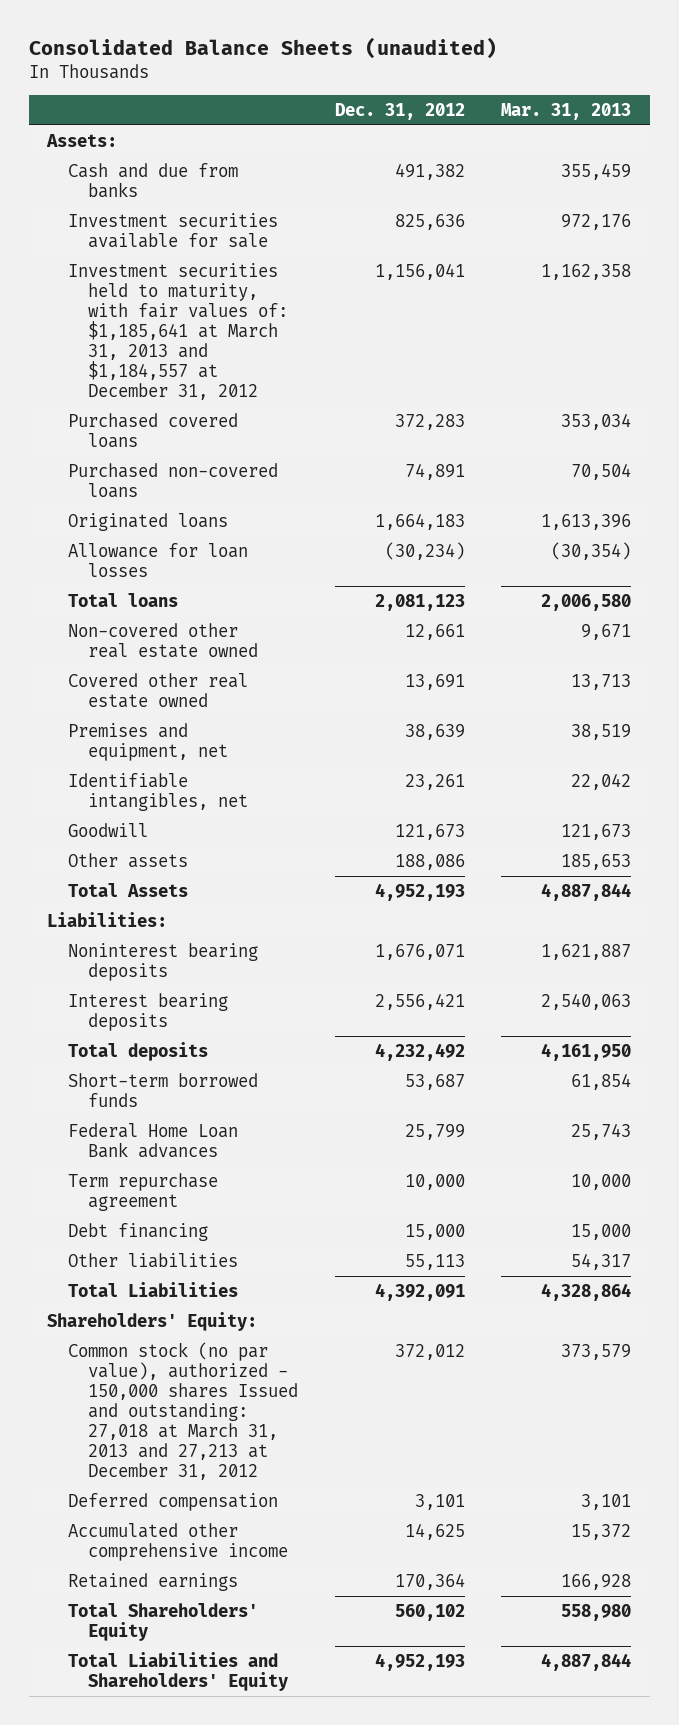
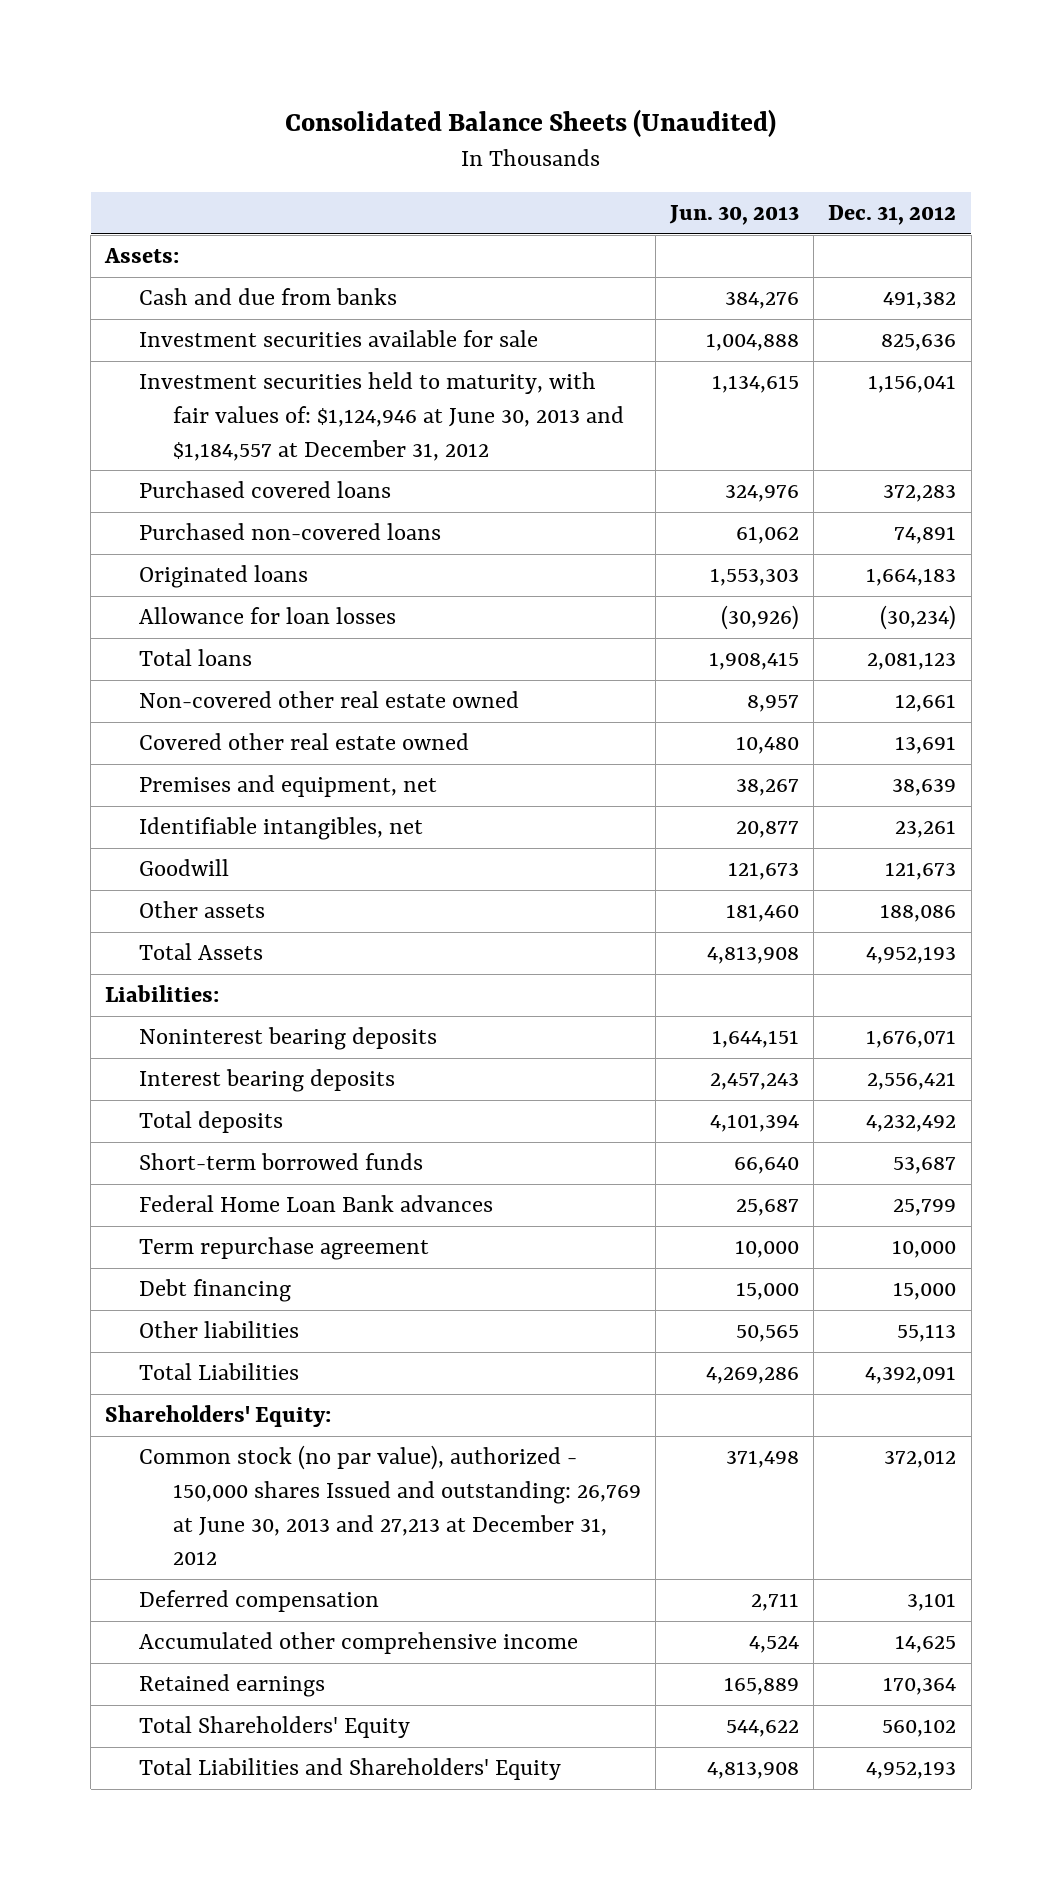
- Consolidated Balance Sheets (unaudited)
+ Consolidated Balance Sheets (Unaudited)
- | Dec. 31, 2012 | Mar. 31, 2013
+ | Jun. 30, 2013 | Dec. 31, 2012
- Investment securities held to maturity, with fair values of: $1,185,641 at March 31, 2013 and $1,184,557 at December 31, 2012 | 1,156,041 | 1,162,358
+ Investment securities held to maturity, with fair values of: $1,124,946 at June 30, 2013 and $1,184,557 at December 31, 2012 | 1,134,615 | 1,156,041
- Common stock (no par value), authorized - 150,000 shares Issued and outstanding: 27,018 at March 31, 2013 and 27,213 at December 31, 2012 | 372,012 | 373,579
+ Common stock (no par value), authorized - 150,000 shares Issued and outstanding: 26,769 at June 30, 2013 and 27,213 at December 31, 2012 | 371,498 | 372,012

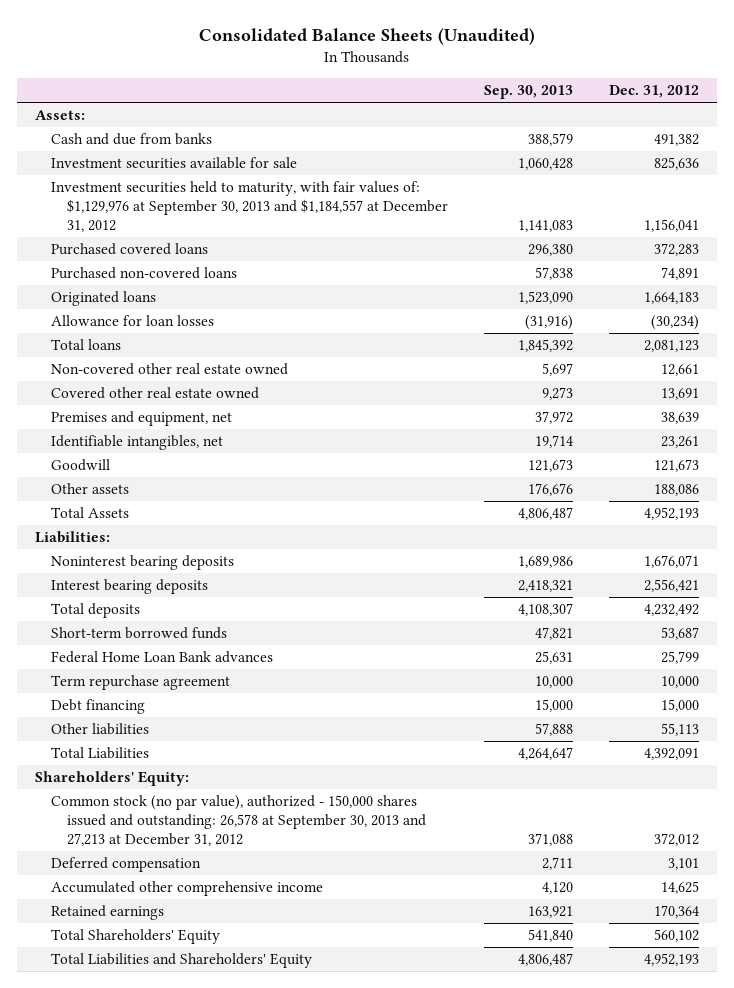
- | Jun. 30, 2013 | Dec. 31, 2012
+ | Sep. 30, 2013 | Dec. 31, 2012
- Investment securities held to maturity, with fair values of: $1,124,946 at June 30, 2013 and $1,184,557 at December 31, 2012 | 1,134,615 | 1,156,041
+ Investment securities held to maturity, with fair values of: $1,129,976 at September 30, 2013 and $1,184,557 at December 31, 2012 | 1,141,083 | 1,156,041
- Common stock (no par value), authorized - 150,000 shares Issued and outstanding: 26,769 at June 30, 2013 and 27,213 at December 31, 2012 | 371,498 | 372,012
+ Common stock (no par value), authorized - 150,000 shares issued and outstanding: 26,578 at September 30, 2013 and 27,213 at December 31, 2012 | 371,088 | 372,012

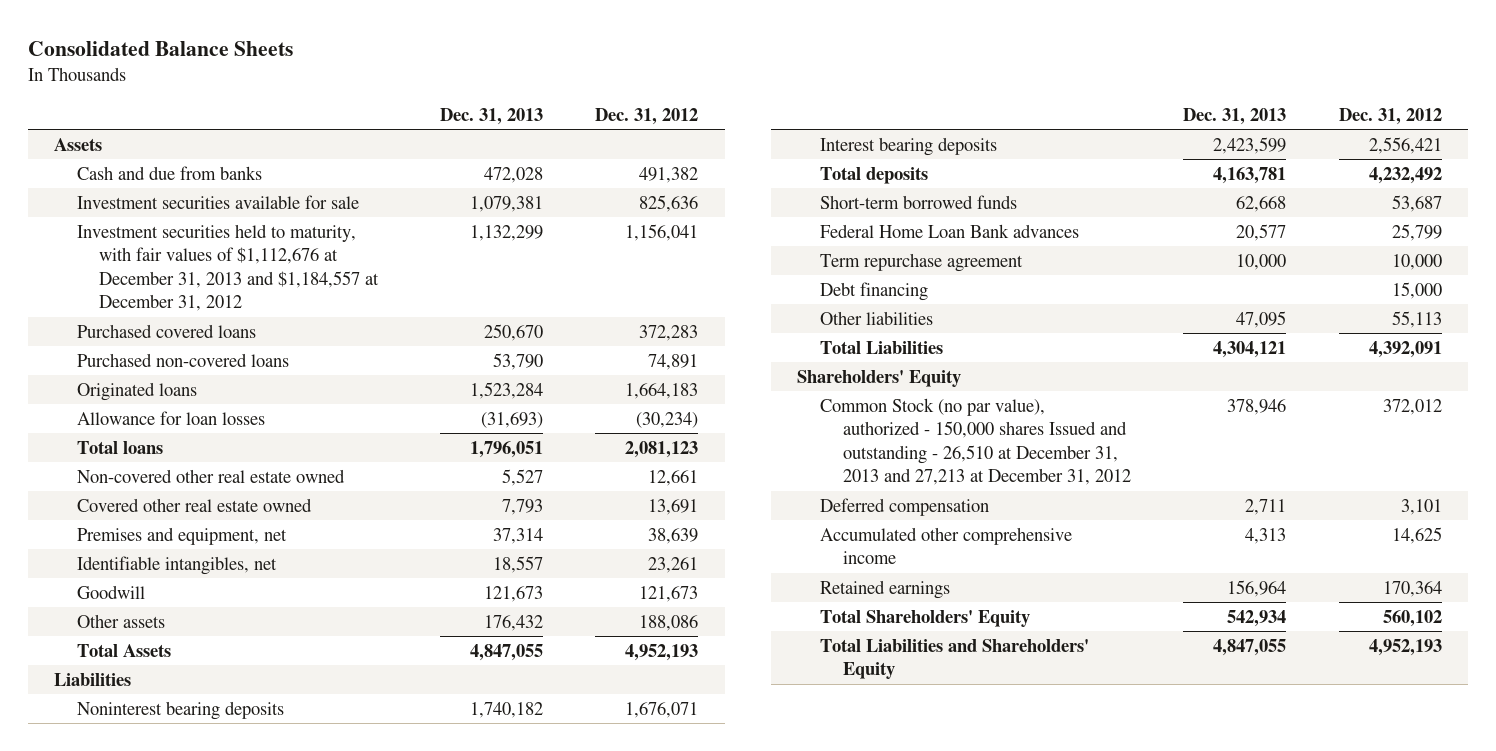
- Consolidated Balance Sheets (Unaudited)
+ Consolidated Balance Sheets
- | Sep. 30, 2013 | Dec. 31, 2012
+ | Dec. 31, 2013 | Dec. 31, 2012
- Assets:
+ Assets
- Investment securities held to maturity, with fair values of: $1,129,976 at September 30, 2013 and $1,184,557 at December 31, 2012 | 1,141,083 | 1,156,041
+ Investment securities held to maturity, with fair values of $1,112,676 at December 31, 2013 and $1,184,557 at December 31, 2012 | 1,132,299 | 1,156,041
- Liabilities:
+ Liabilities
- Shareholders' Equity:
- Common stock (no par value), authorized - 150,000 shares issued and outstanding: 26,578 at September 30, 2013 and 27,213 at December 31, 2012 | 371,088 | 372,012
+ Shareholders' Equity
+ Common Stock (no par value), authorized - 150,000 shares Issued and outstanding - 26,510 at December 31, 2013 and 27,213 at December 31, 2012 | 378,946 | 372,012

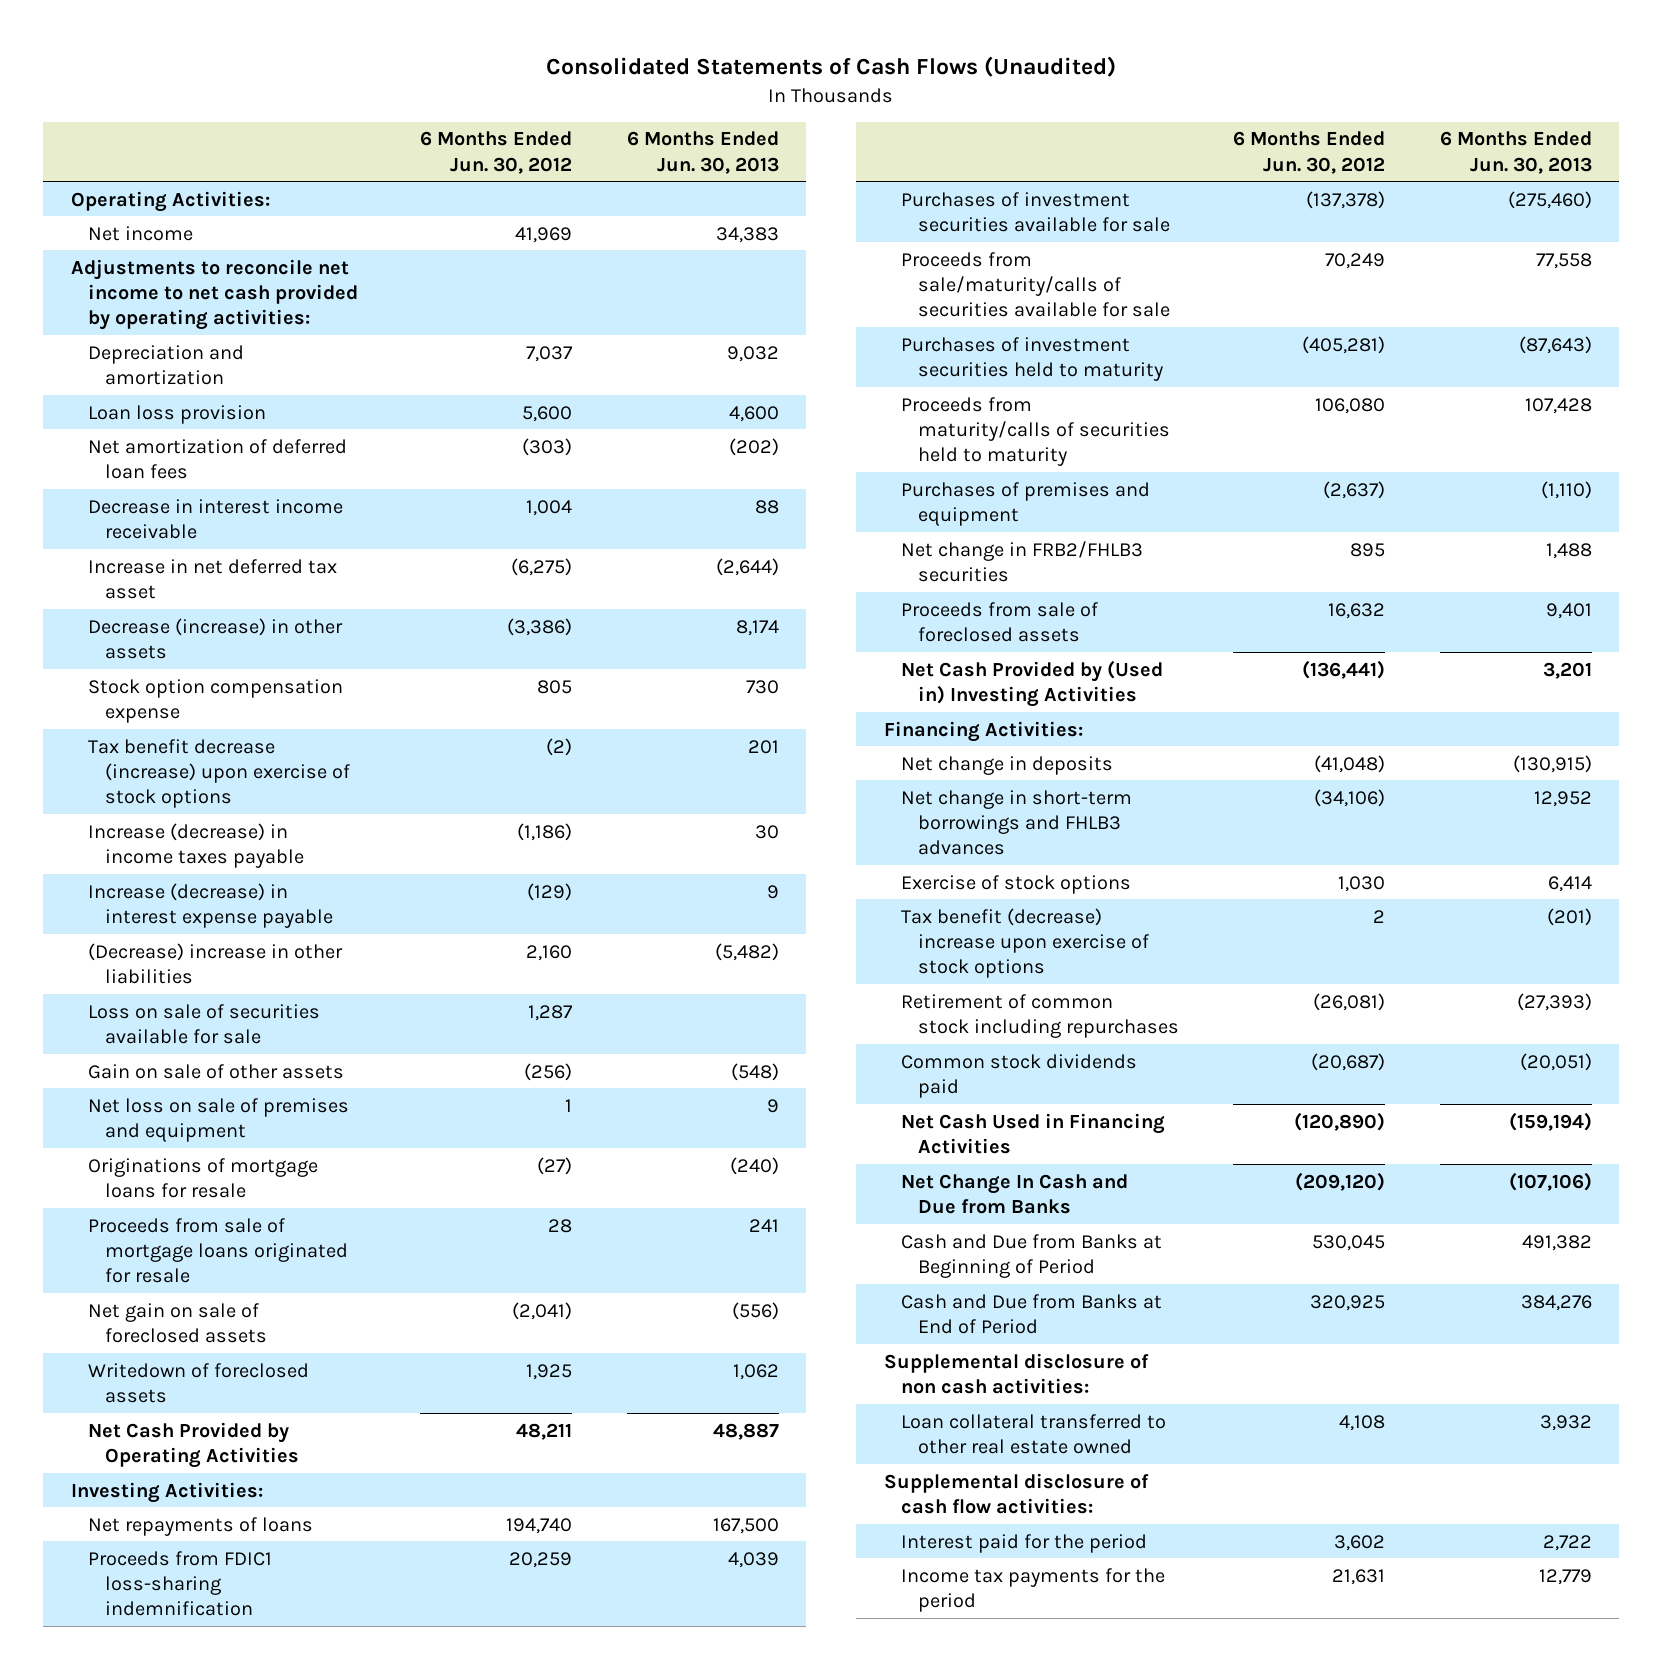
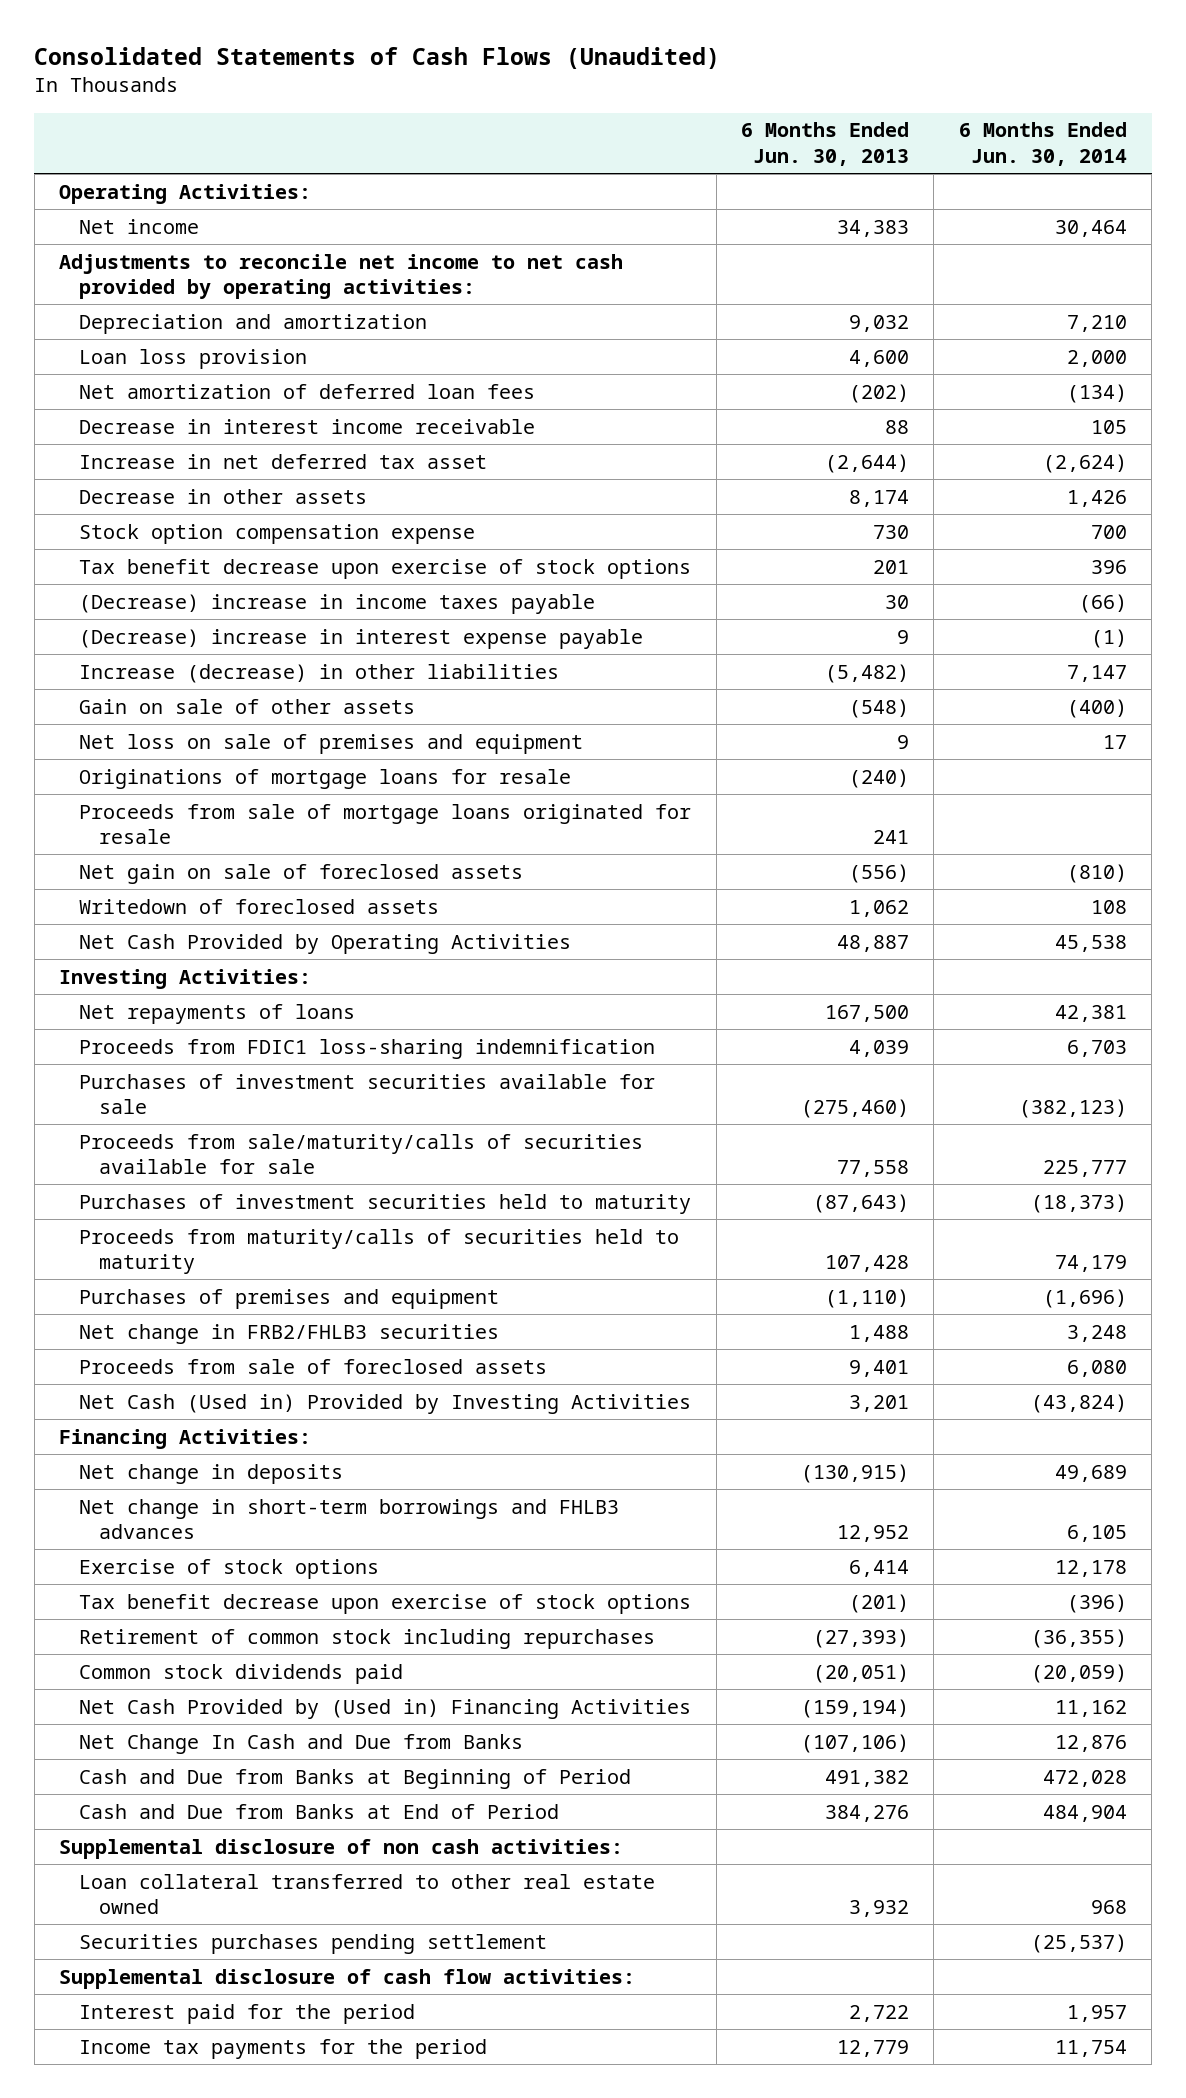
- | 6 Months Ended Jun. 30, 2012 | 6 Months Ended Jun. 30, 2013
+ | 6 Months Ended Jun. 30, 2013 | 6 Months Ended Jun. 30, 2014
- Decrease (increase) in other assets | (3,386) | 8,174
+ Decrease in other assets | 8,174 | 1,426
- Tax benefit decrease (increase) upon exercise of stock options | (2) | 201
- Increase (decrease) in income taxes payable | (1,186) | 30
- Increase (decrease) in interest expense payable | (129) | 9
- (Decrease) increase in other liabilities | 2,160 | (5,482)
- Loss on sale of securities available for sale | 1,287 |
+ Tax benefit decrease upon exercise of stock options | 201 | 396
+ (Decrease) increase in income taxes payable | 30 | (66)
+ (Decrease) increase in interest expense payable | 9 | (1)
+ Increase (decrease) in other liabilities | (5,482) | 7,147
- Net Cash Provided by (Used in) Investing Activities | (136,441) | 3,201
+ Net Cash (Used in) Provided by Investing Activities | 3,201 | (43,824)
- Tax benefit (decrease) increase upon exercise of stock options | 2 | (201)
+ Tax benefit decrease upon exercise of stock options | (201) | (396)
- Net Cash Used in Financing Activities | (120,890) | (159,194)
+ Net Cash Provided by (Used in) Financing Activities | (159,194) | 11,162
+ Securities purchases pending settlement | | (25,537)

